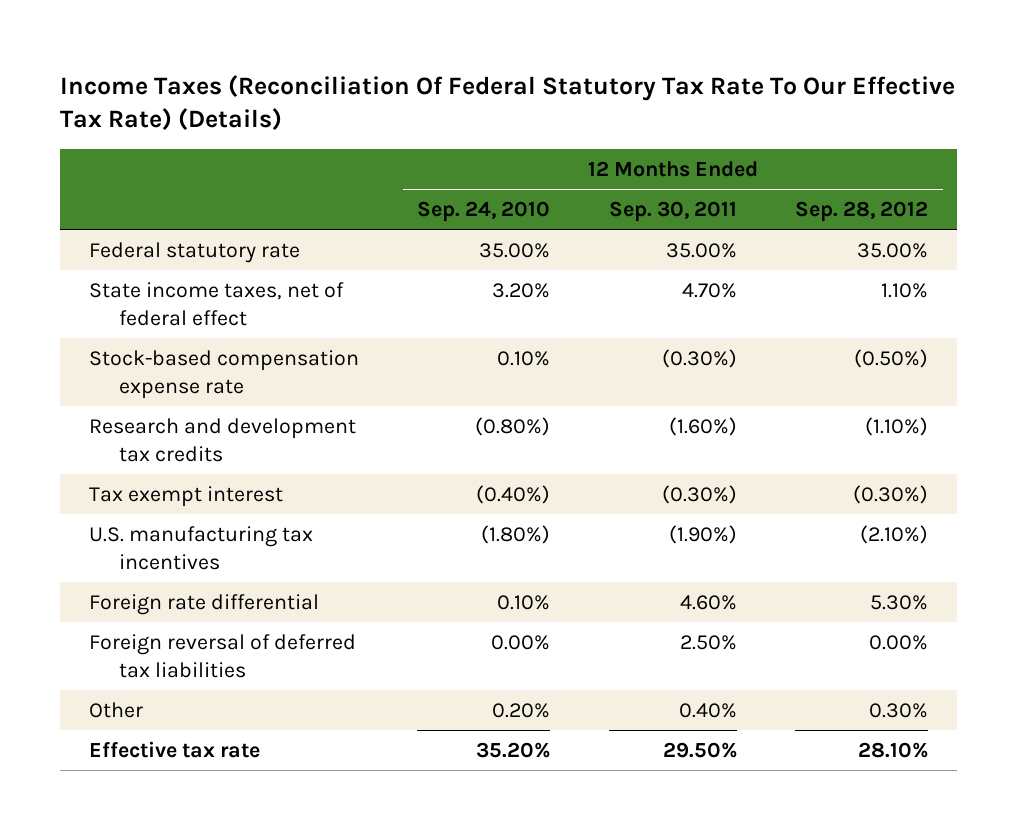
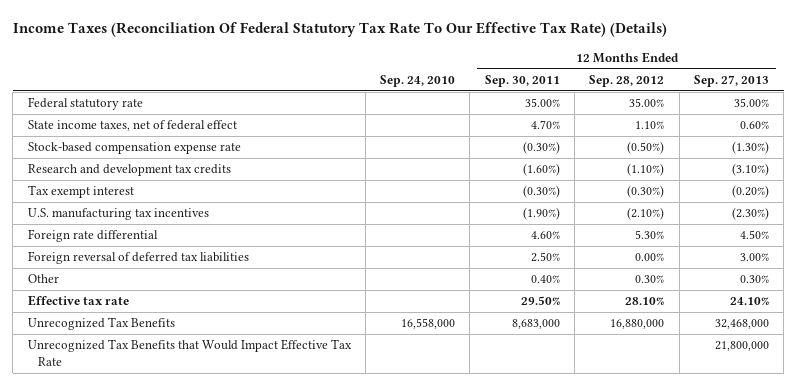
- | 12 Months Ended Sep. 24, 2010 | 12 Months Ended Sep. 30, 2011 | 12 Months Ended Sep. 28, 2012
+ | Sep. 24, 2010 | 12 Months Ended Sep. 30, 2011 | 12 Months Ended Sep. 28, 2012 | 12 Months Ended Sep. 27, 2013
+ Unrecognized Tax Benefits | 16,558,000 | 8,683,000 | 16,880,000 | 32,468,000
+ Unrecognized Tax Benefits that Would Impact Effective Tax Rate | | | | 21,800,000

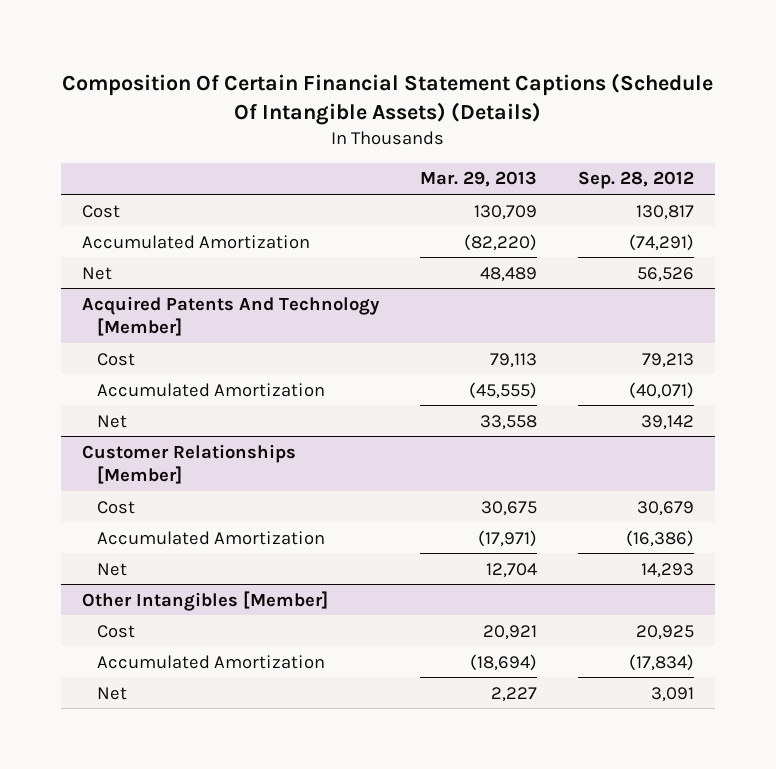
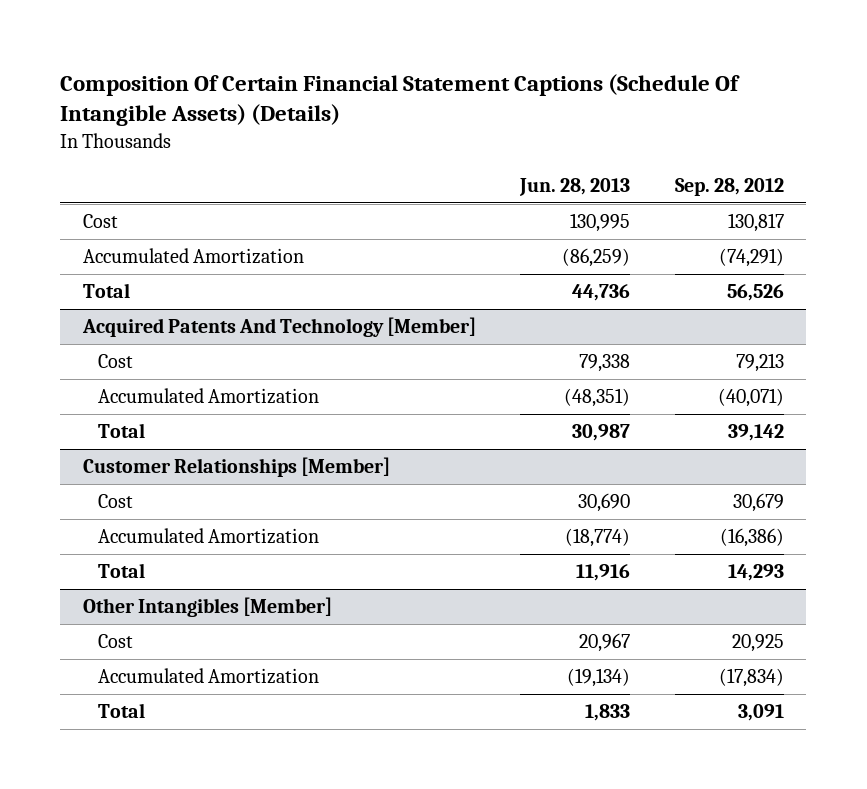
- | Mar. 29, 2013 | Sep. 28, 2012
+ | Jun. 28, 2013 | Sep. 28, 2012
- Net | 48,489 | 56,526
+ Total | 44,736 | 56,526
@ Acquired Patents And Technology [Member]
- Net | 33,558 | 39,142
+ Total | 30,987 | 39,142
@ Customer Relationships [Member]
- Net | 12,704 | 14,293
+ Total | 11,916 | 14,293
@ Other Intangibles [Member]
- Net | 2,227 | 3,091
+ Total | 1,833 | 3,091

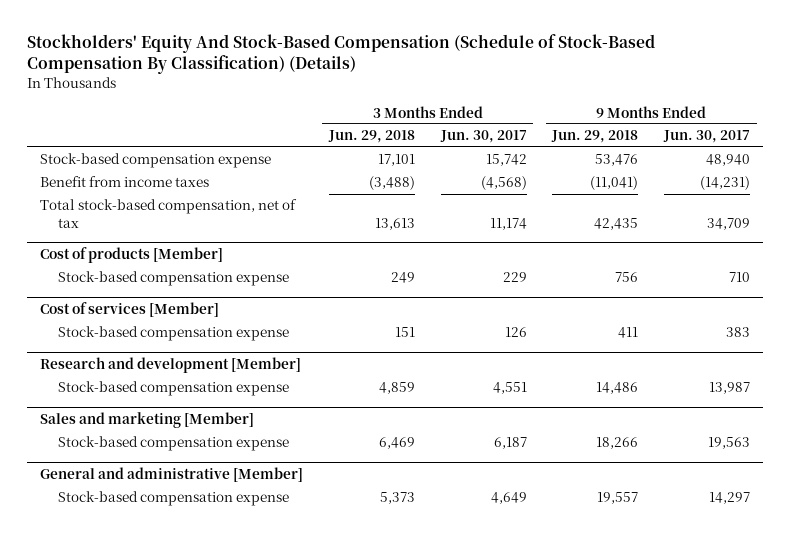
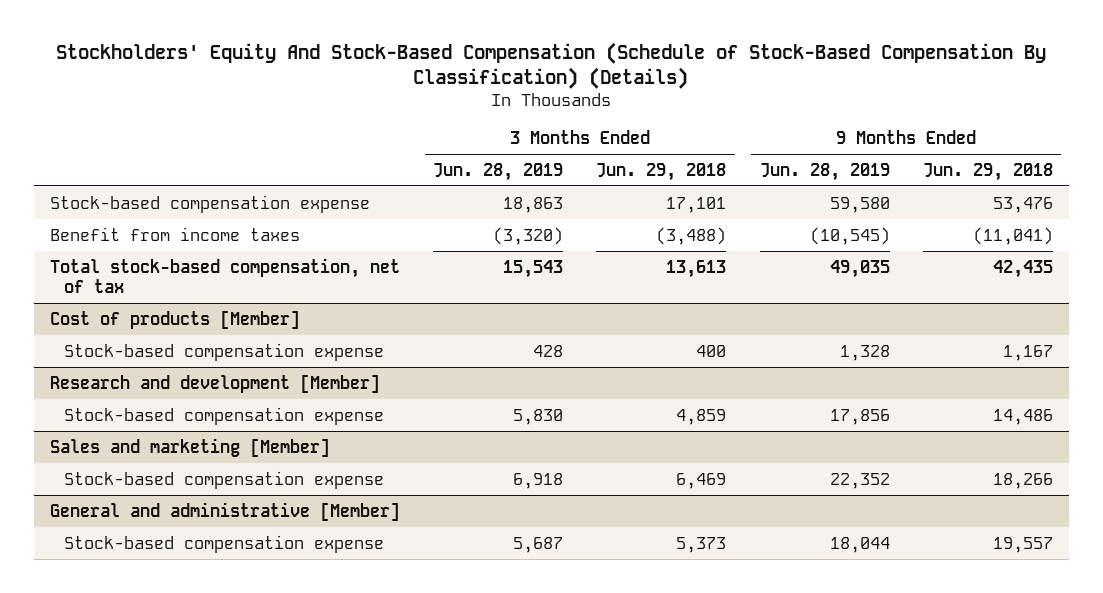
- | 3 Months Ended Jun. 29, 2018 | 3 Months Ended Jun. 30, 2017 | 9 Months Ended Jun. 29, 2018 | 9 Months Ended Jun. 30, 2017
+ | 3 Months Ended Jun. 28, 2019 | 3 Months Ended Jun. 29, 2018 | 9 Months Ended Jun. 28, 2019 | 9 Months Ended Jun. 29, 2018
@ Cost of products [Member]
- Stock-based compensation expense | 249 | 229 | 756 | 710
- Cost of services [Member]
- Stock-based compensation expense | 151 | 126 | 411 | 383
@ Cost of products [Member]
+ Stock-based compensation expense | 428 | 400 | 1,328 | 1,167

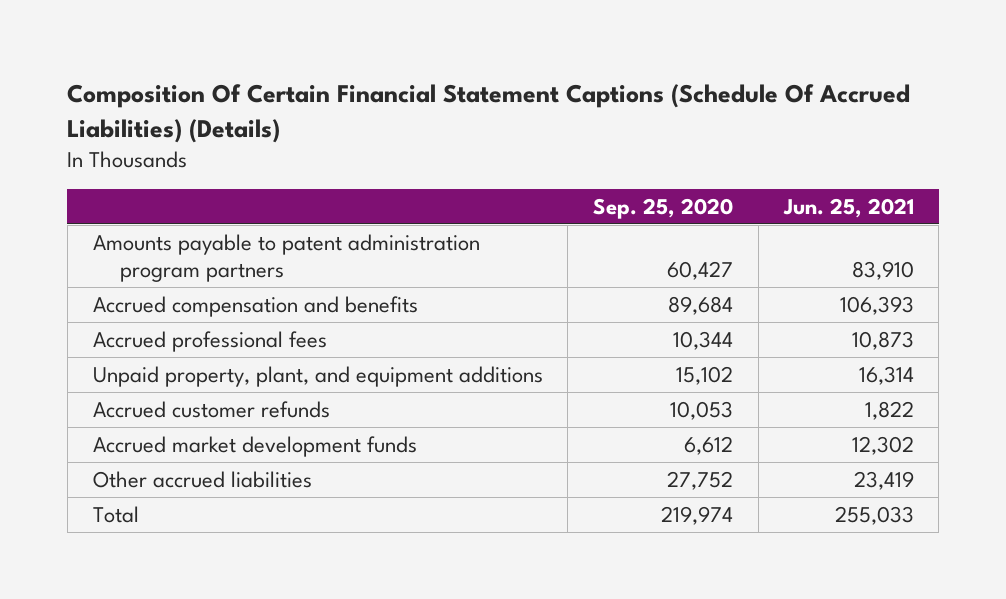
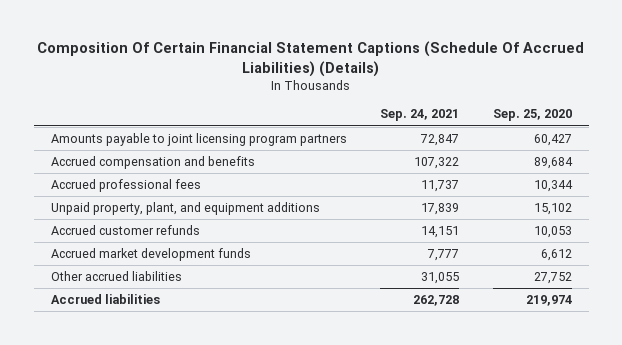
- | Sep. 25, 2020 | Jun. 25, 2021
+ | Sep. 24, 2021 | Sep. 25, 2020
- Amounts payable to patent administration program partners | 60,427 | 83,910
+ Amounts payable to joint licensing program partners | 72,847 | 60,427
- Total | 219,974 | 255,033
+ Accrued liabilities | 262,728 | 219,974

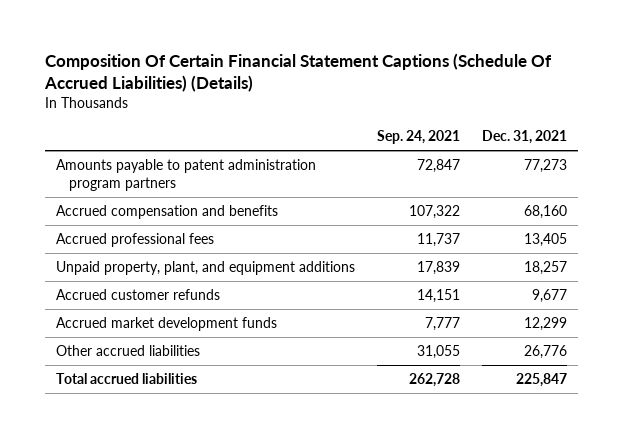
- | Sep. 24, 2021 | Sep. 25, 2020
+ | Sep. 24, 2021 | Dec. 31, 2021
- Amounts payable to joint licensing program partners | 72,847 | 60,427
+ Amounts payable to patent administration program partners | 72,847 | 77,273
- Accrued liabilities | 262,728 | 219,974
+ Total accrued liabilities | 262,728 | 225,847

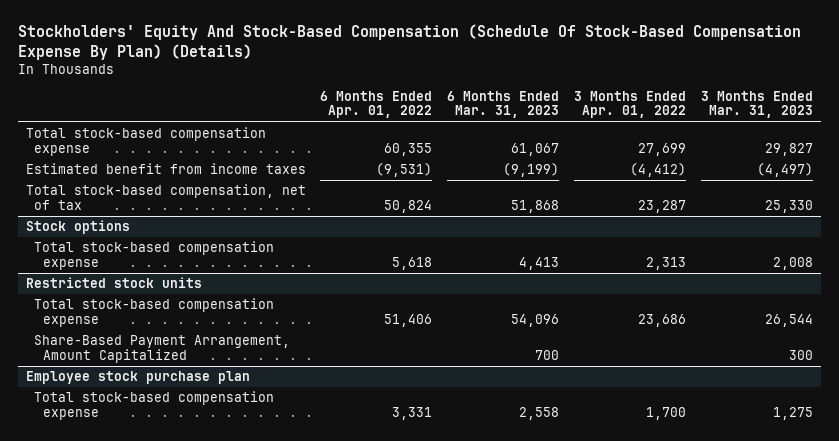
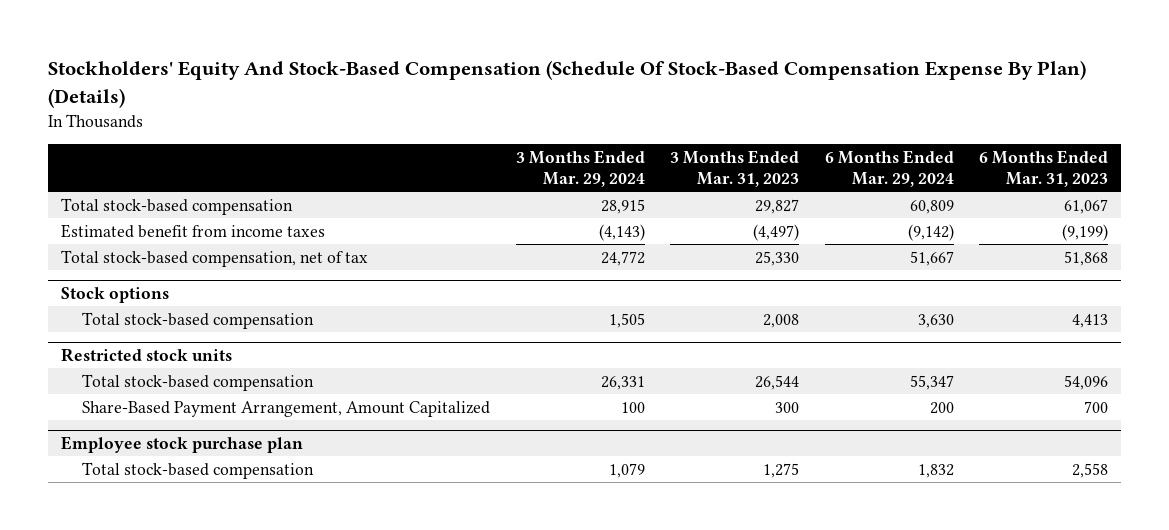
- | 6 Months Ended Apr. 01, 2022 | 6 Months Ended Mar. 31, 2023 | 3 Months Ended Apr. 01, 2022 | 3 Months Ended Mar. 31, 2023
+ | 3 Months Ended Mar. 29, 2024 | 3 Months Ended Mar. 31, 2023 | 6 Months Ended Mar. 29, 2024 | 6 Months Ended Mar. 31, 2023
- Total stock-based compensation expense | 60,355 | 61,067 | 27,699 | 29,827
+ Total stock-based compensation | 28,915 | 29,827 | 60,809 | 61,067
@ Stock options
- Total stock-based compensation expense | 5,618 | 4,413 | 2,313 | 2,008
+ Total stock-based compensation | 1,505 | 2,008 | 3,630 | 4,413
@ Restricted stock units
- Total stock-based compensation expense | 51,406 | 54,096 | 23,686 | 26,544
+ Total stock-based compensation | 26,331 | 26,544 | 55,347 | 54,096
@ Employee stock purchase plan
- Total stock-based compensation expense | 3,331 | 2,558 | 1,700 | 1,275
+ Total stock-based compensation | 1,079 | 1,275 | 1,832 | 2,558

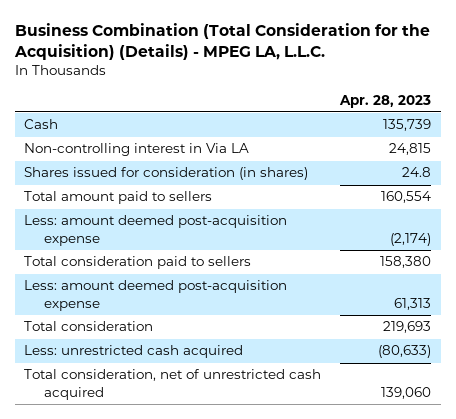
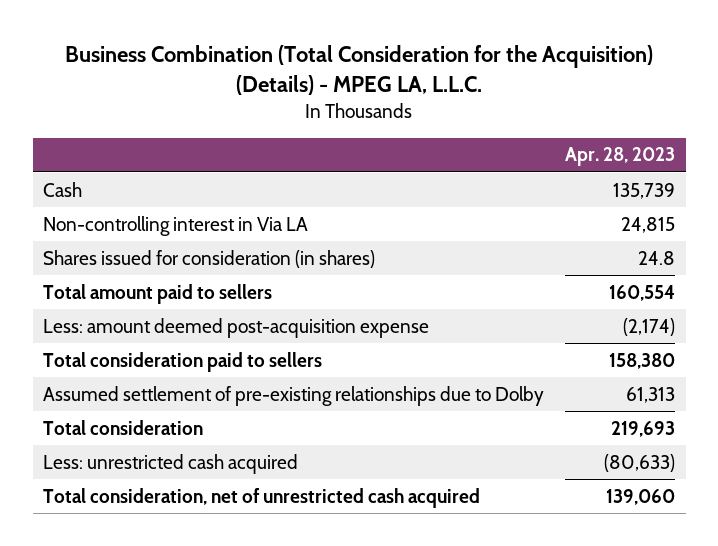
- Less: amount deemed post-acquisition expense | 61,313
+ Assumed settlement of pre-existing relationships due to Dolby | 61,313

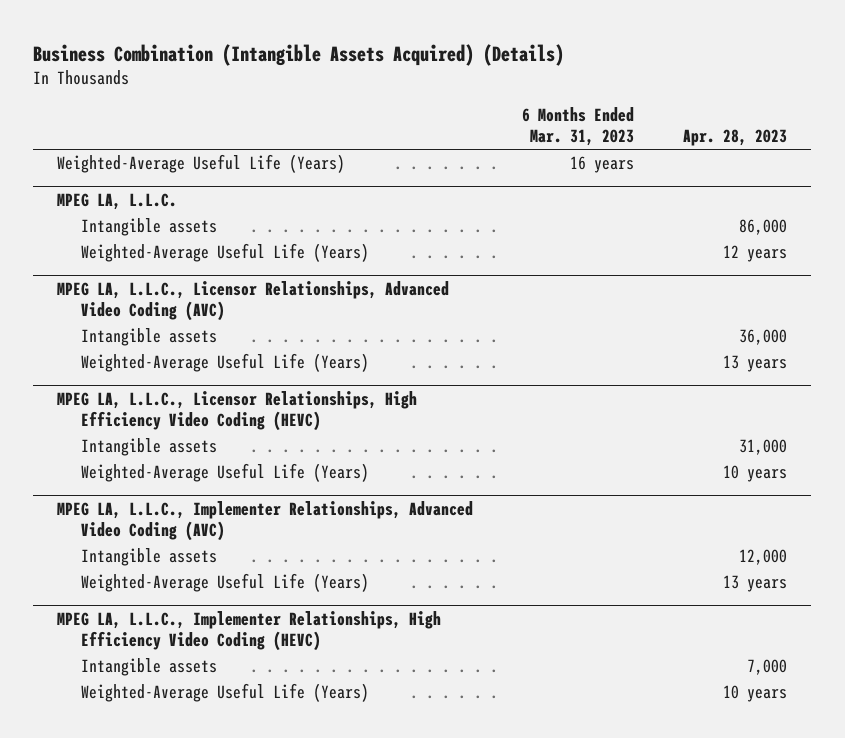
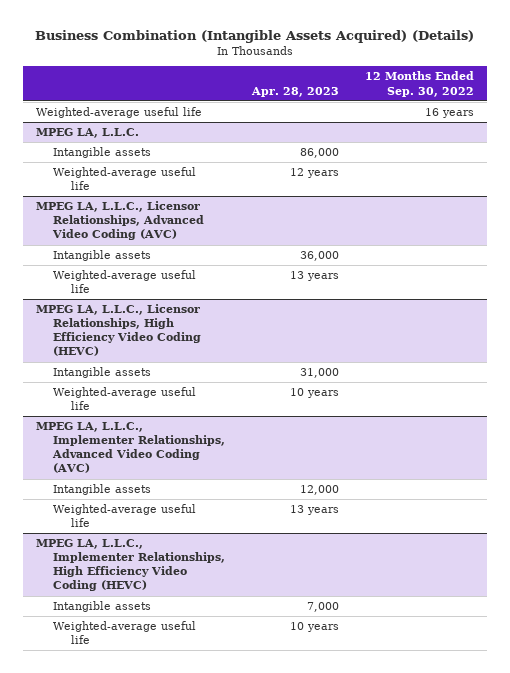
- | 6 Months Ended Mar. 31, 2023 | Apr. 28, 2023
+ | Apr. 28, 2023 | 12 Months Ended Sep. 30, 2022
- Weighted-Average Useful Life (Years) | 16 years |
+ Weighted-average useful life | | 16 years
@ MPEG LA, L.L.C.
- Weighted-Average Useful Life (Years) | | 12 years
+ Weighted-average useful life | 12 years |
@ MPEG LA, L.L.C., Licensor Relationships, Advanced Video Coding (AVC)
- Weighted-Average Useful Life (Years) | | 13 years
+ Weighted-average useful life | 13 years |
@ MPEG LA, L.L.C., Licensor Relationships, High Efficiency Video Coding (HEVC)
- Weighted-Average Useful Life (Years) | | 10 years
+ Weighted-average useful life | 10 years |
@ MPEG LA, L.L.C., Implementer Relationships, Advanced Video Coding (AVC)
- Weighted-Average Useful Life (Years) | | 13 years
+ Weighted-average useful life | 13 years |
@ MPEG LA, L.L.C., Implementer Relationships, High Efficiency Video Coding (HEVC)
- Weighted-Average Useful Life (Years) | | 10 years
+ Weighted-average useful life | 10 years |

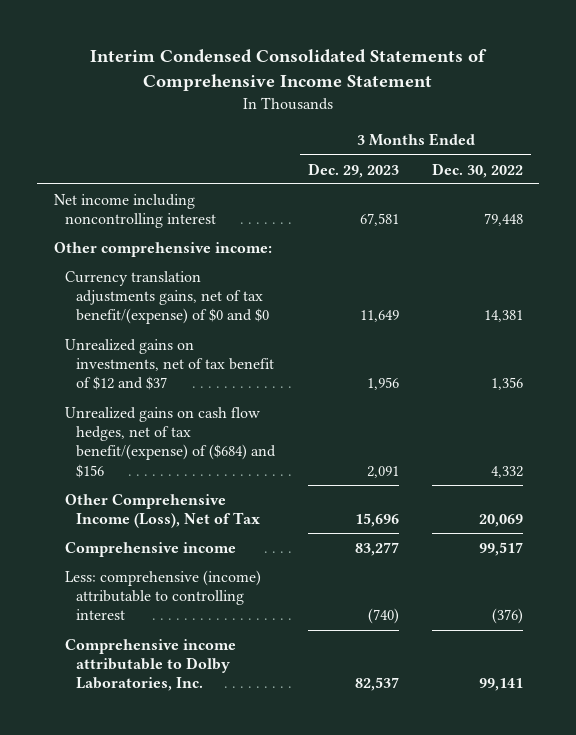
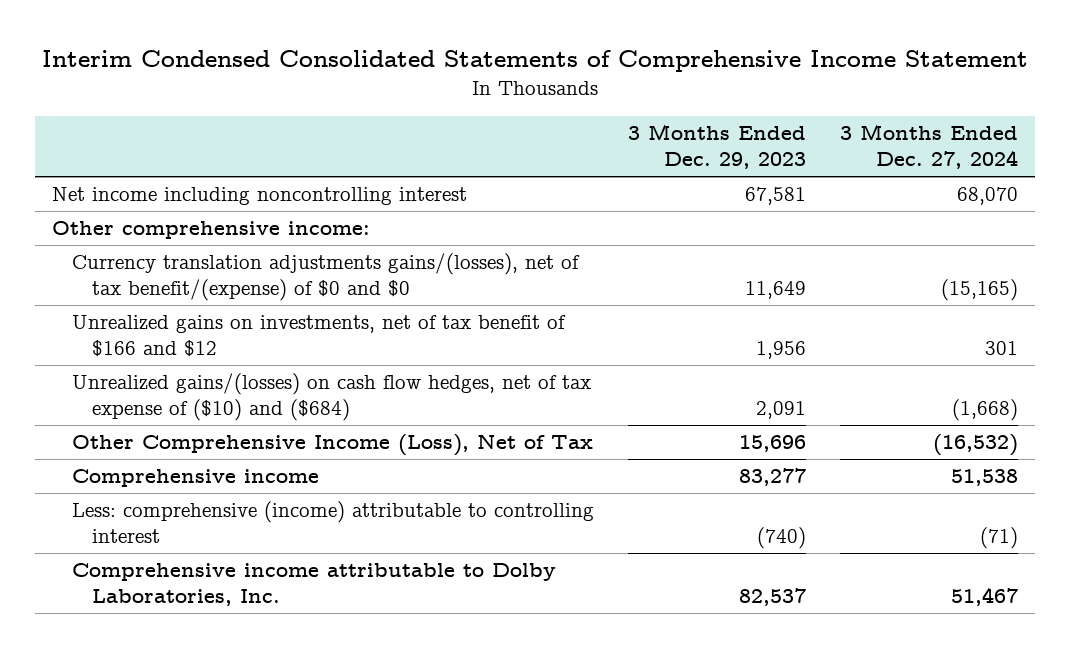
- | 3 Months Ended Dec. 29, 2023 | 3 Months Ended Dec. 30, 2022
+ | 3 Months Ended Dec. 29, 2023 | 3 Months Ended Dec. 27, 2024
- Currency translation adjustments gains, net of tax benefit/(expense) of $0 and $0 | 11,649 | 14,381
- Unrealized gains on investments, net of tax benefit of $12 and $37 | 1,956 | 1,356
- Unrealized gains on cash flow hedges, net of tax benefit/(expense) of ($684) and $156 | 2,091 | 4,332
+ Currency translation adjustments gains/(losses), net of tax benefit/(expense) of $0 and $0 | 11,649 | (15,165)
+ Unrealized gains on investments, net of tax benefit of $166 and $12 | 1,956 | 301
+ Unrealized gains/(losses) on cash flow hedges, net of tax expense of ($10) and ($684) | 2,091 | (1,668)

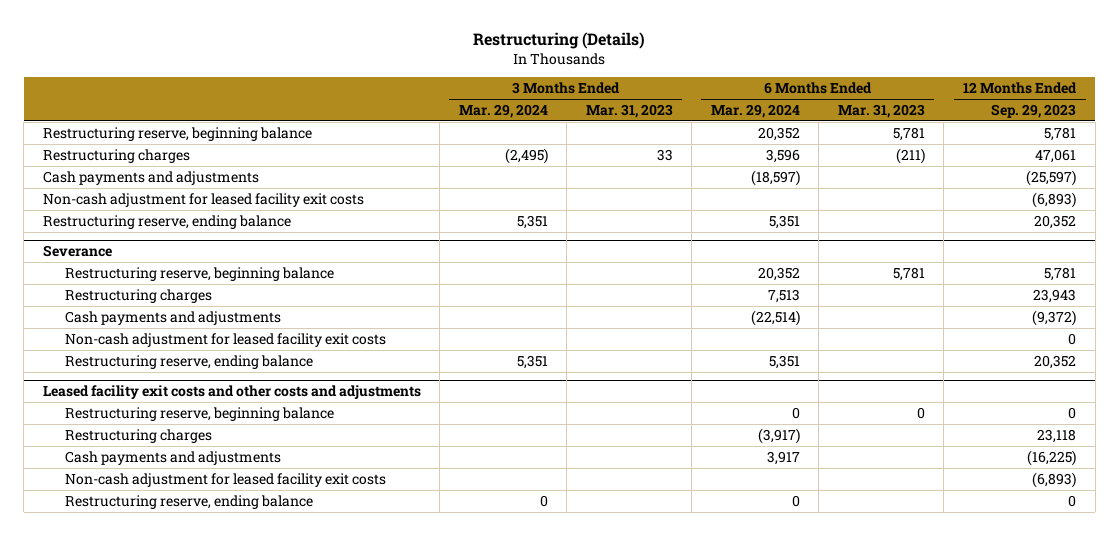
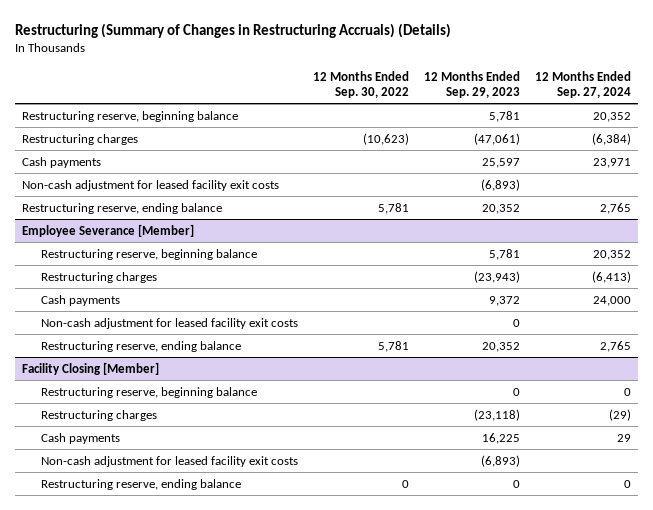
- Restructuring (Details)
+ Restructuring (Summary of Changes in Restructuring Accruals) (Details)
- | 3 Months Ended Mar. 29, 2024 | 3 Months Ended Mar. 31, 2023 | 6 Months Ended Mar. 29, 2024 | 6 Months Ended Mar. 31, 2023 | 12 Months Ended Sep. 29, 2023
+ | 12 Months Ended Sep. 30, 2022 | 12 Months Ended Sep. 29, 2023 | 12 Months Ended Sep. 27, 2024
- Restructuring charges | (2,495) | 33 | 3,596 | (211) | 47,061
- Cash payments and adjustments | | | (18,597) | | (25,597)
+ Restructuring charges | (10,623) | (47,061) | (6,384)
+ Cash payments | | 25,597 | 23,971
- Severance
+ Employee Severance [Member]
- Restructuring charges | | | 7,513 | | 23,943
- Cash payments and adjustments | | | (22,514) | | (9,372)
+ Restructuring charges | | (23,943) | (6,413)
+ Cash payments | | 9,372 | 24,000
- Leased facility exit costs and other costs and adjustments
+ Facility Closing [Member]
- Restructuring charges | | | (3,917) | | 23,118
- Cash payments and adjustments | | | 3,917 | | (16,225)
+ Restructuring charges | | (23,118) | (29)
+ Cash payments | | 16,225 | 29

